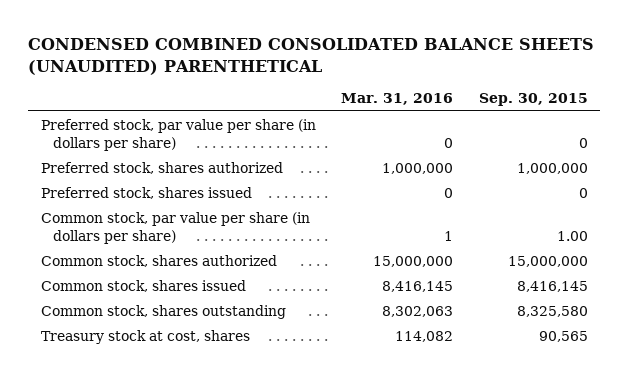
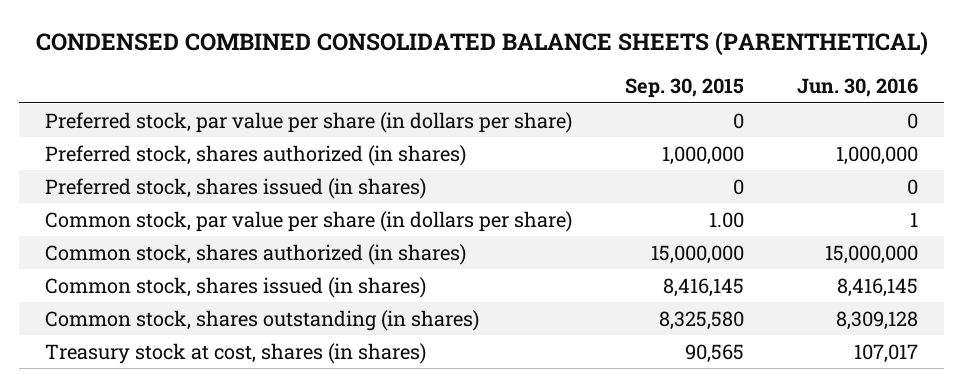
- CONDENSED COMBINED CONSOLIDATED BALANCE SHEETS (UNAUDITED) PARENTHETICAL
+ CONDENSED COMBINED CONSOLIDATED BALANCE SHEETS (PARENTHETICAL)
- | Mar. 31, 2016 | Sep. 30, 2015
+ | Sep. 30, 2015 | Jun. 30, 2016
- Preferred stock, shares authorized | 1,000,000 | 1,000,000
- Preferred stock, shares issued | 0 | 0
+ Preferred stock, shares authorized (in shares) | 1,000,000 | 1,000,000
+ Preferred stock, shares issued (in shares) | 0 | 0
- Common stock, shares authorized | 15,000,000 | 15,000,000
- Common stock, shares issued | 8,416,145 | 8,416,145
- Common stock, shares outstanding | 8,302,063 | 8,325,580
- Treasury stock at cost, shares | 114,082 | 90,565
+ Common stock, shares authorized (in shares) | 15,000,000 | 15,000,000
+ Common stock, shares issued (in shares) | 8,416,145 | 8,416,145
+ Common stock, shares outstanding (in shares) | 8,325,580 | 8,309,128
+ Treasury stock at cost, shares (in shares) | 90,565 | 107,017

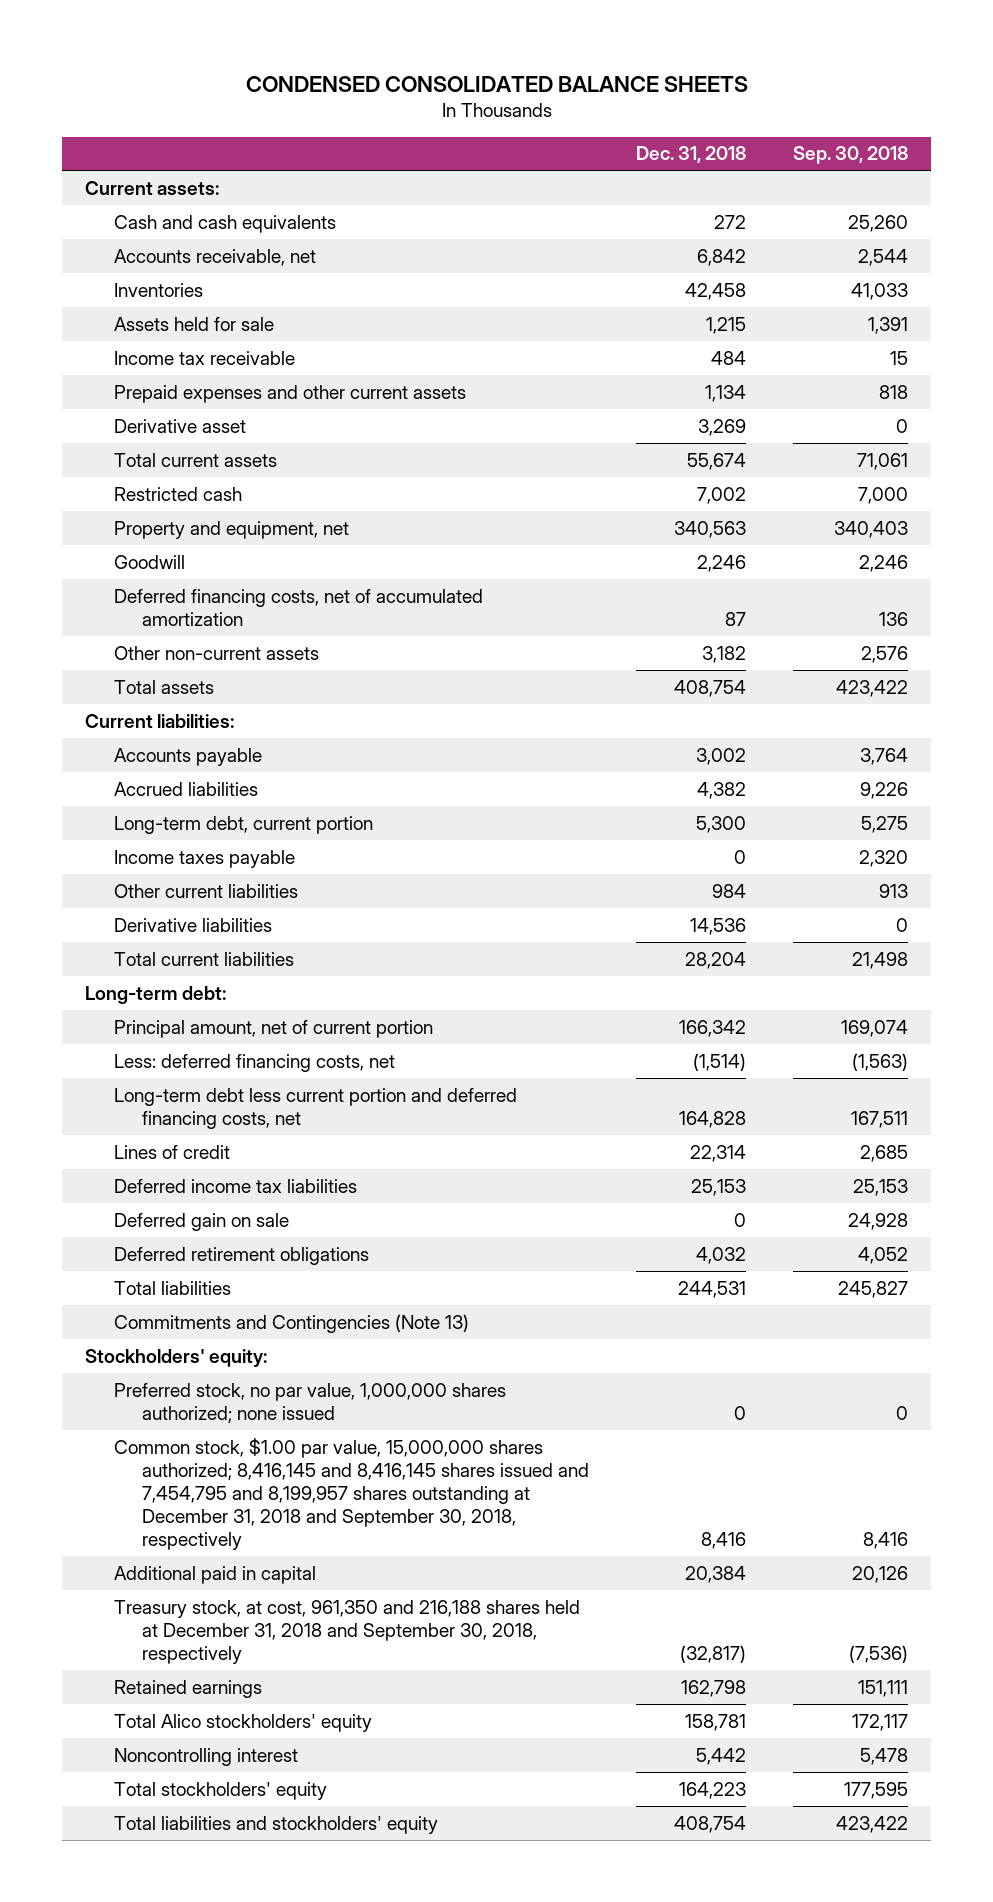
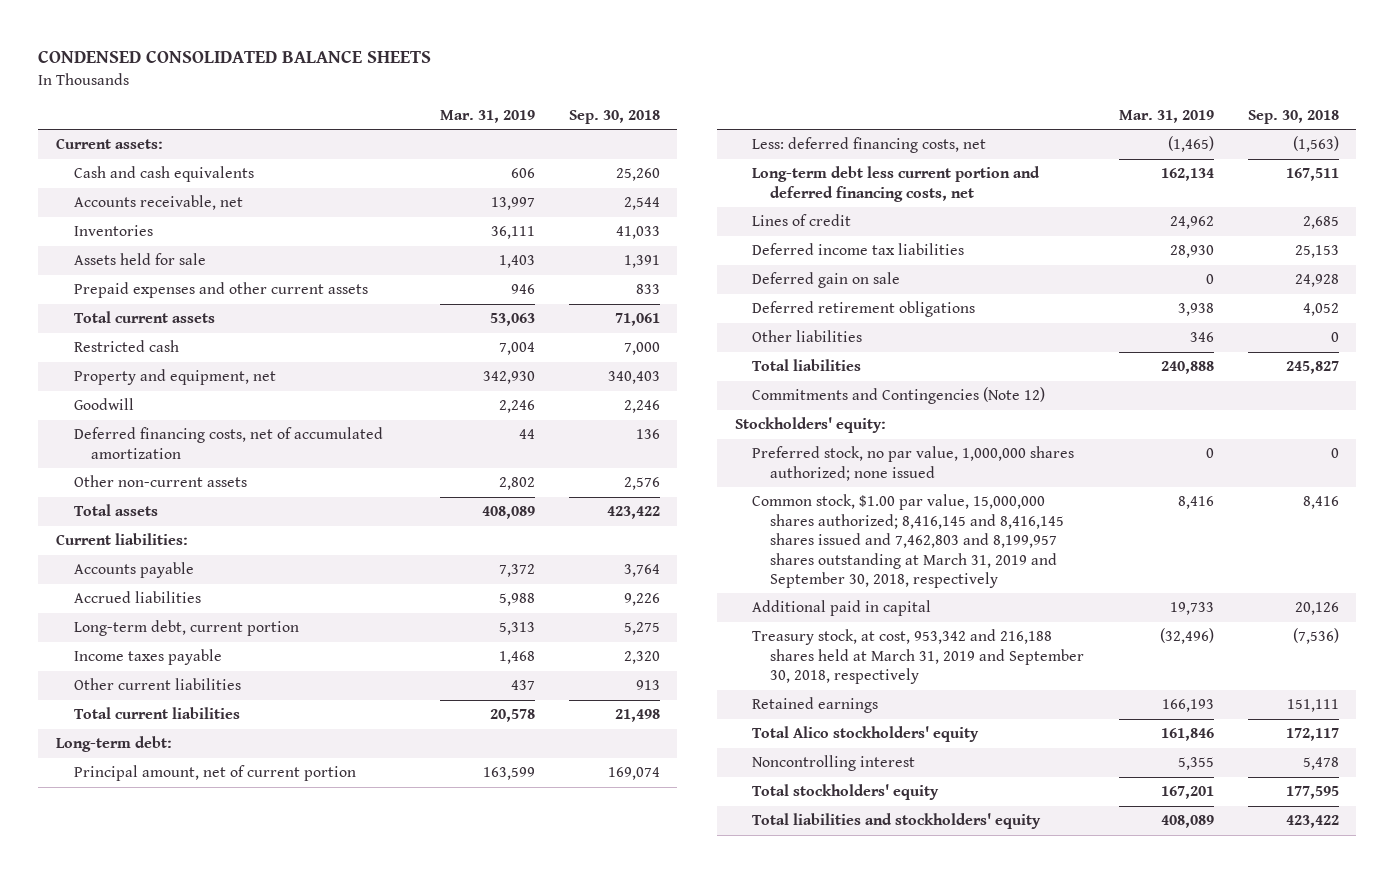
- | Dec. 31, 2018 | Sep. 30, 2018
+ | Mar. 31, 2019 | Sep. 30, 2018
- Income tax receivable | 484 | 15
- Prepaid expenses and other current assets | 1,134 | 818
- Derivative asset | 3,269 | 0
+ Prepaid expenses and other current assets | 946 | 833
- Derivative liabilities | 14,536 | 0
+ Other liabilities | 346 | 0
- Commitments and Contingencies (Note 13)
+ Commitments and Contingencies (Note 12)
- Common stock, $1.00 par value, 15,000,000 shares authorized; 8,416,145 and 8,416,145 shares issued and 7,454,795 and 8,199,957 shares outstanding at December 31, 2018 and September 30, 2018, respectively | 8,416 | 8,416
+ Common stock, $1.00 par value, 15,000,000 shares authorized; 8,416,145 and 8,416,145 shares issued and 7,462,803 and 8,199,957 shares outstanding at March 31, 2019 and September 30, 2018, respectively | 8,416 | 8,416
- Treasury stock, at cost, 961,350 and 216,188 shares held at December 31, 2018 and September 30, 2018, respectively | (32,817) | (7,536)
+ Treasury stock, at cost, 953,342 and 216,188 shares held at March 31, 2019 and September 30, 2018, respectively | (32,496) | (7,536)

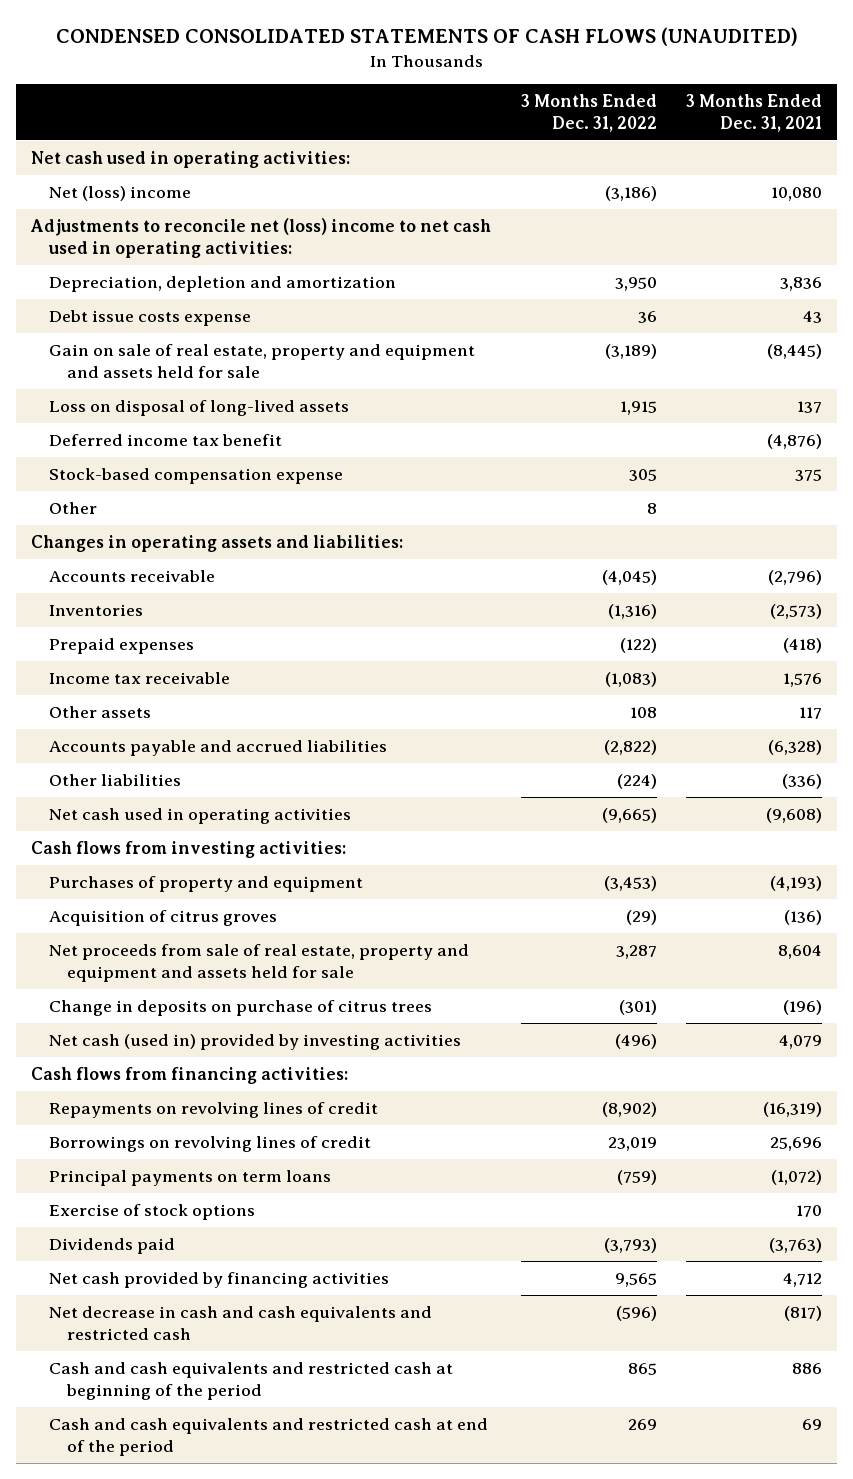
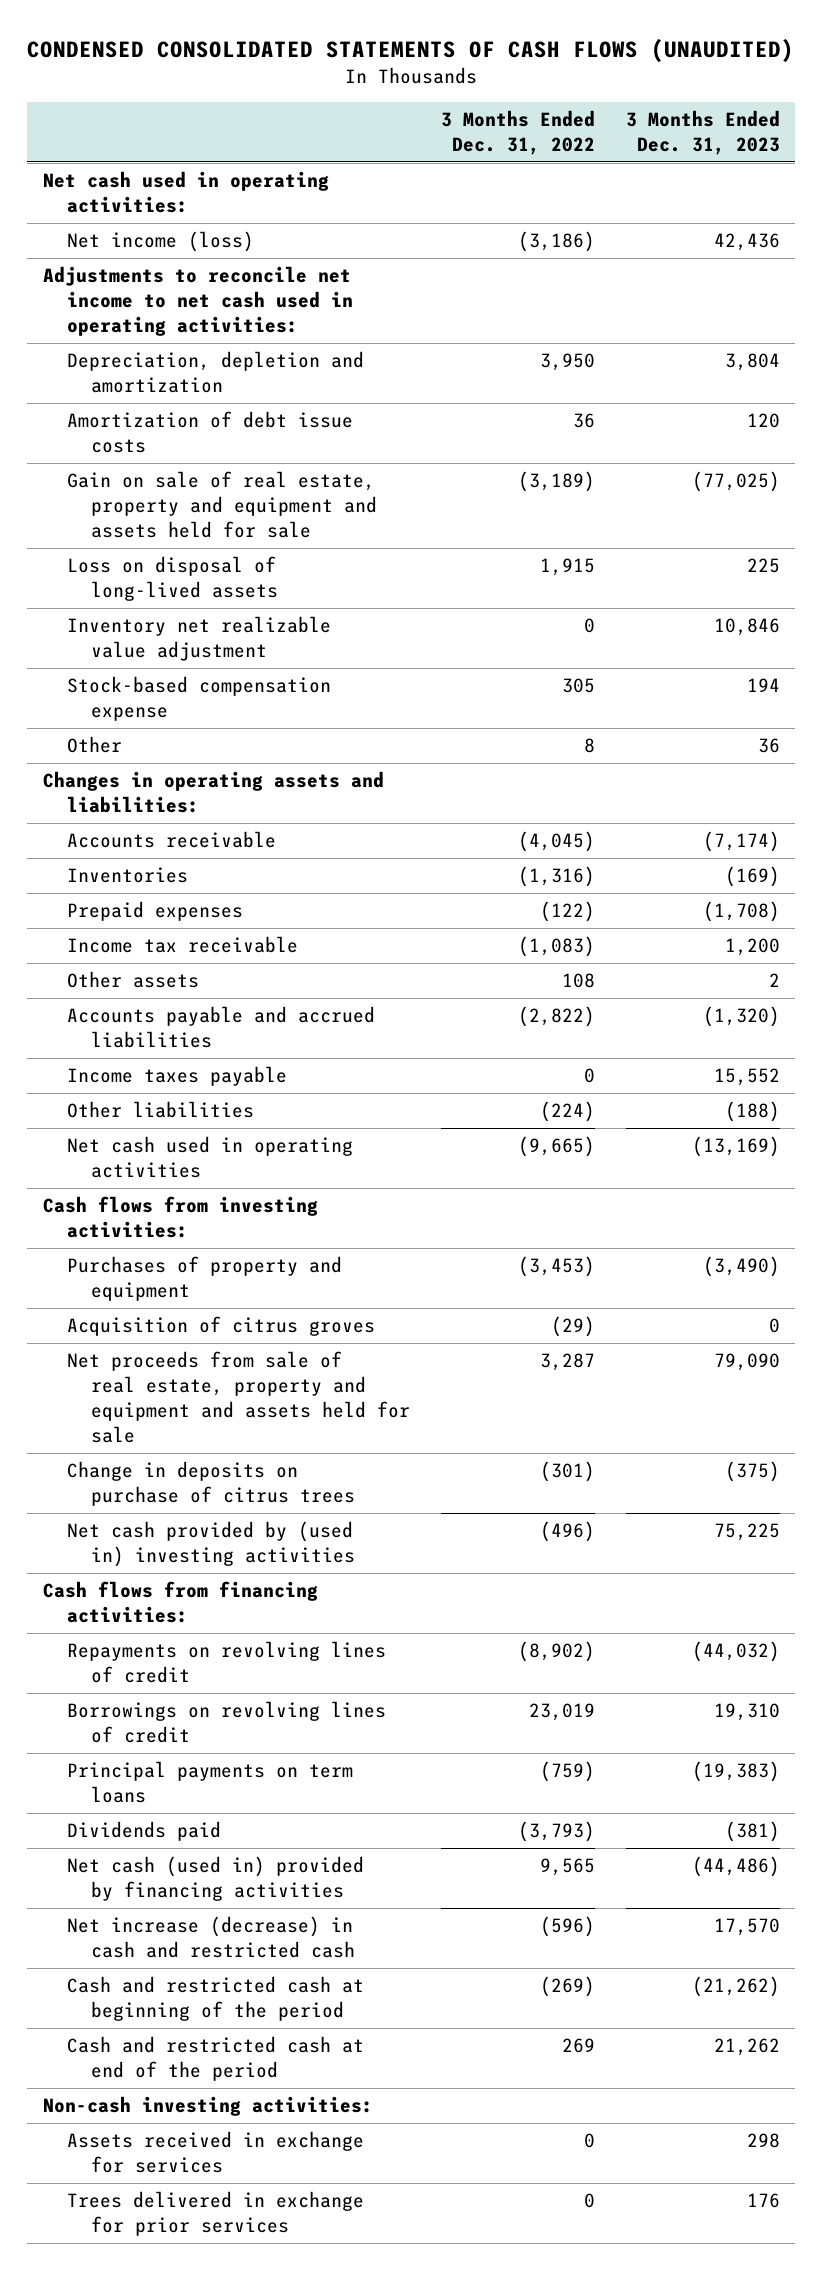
- | 3 Months Ended Dec. 31, 2022 | 3 Months Ended Dec. 31, 2021
+ | 3 Months Ended Dec. 31, 2022 | 3 Months Ended Dec. 31, 2023
- Net (loss) income | (3,186) | 10,080
- Adjustments to reconcile net (loss) income to net cash used in operating activities:
+ Net income (loss) | (3,186) | 42,436
+ Adjustments to reconcile net income to net cash used in operating activities:
- Debt issue costs expense | 36 | 43
+ Amortization of debt issue costs | 36 | 120
- Deferred income tax benefit | | (4,876)
+ Inventory net realizable value adjustment | 0 | 10,846
+ Income taxes payable | 0 | 15,552
- Net cash (used in) provided by investing activities | (496) | 4,079
+ Net cash provided by (used in) investing activities | (496) | 75,225
- Exercise of stock options | | 170
- Net cash provided by financing activities | 9,565 | 4,712
- Net decrease in cash and cash equivalents and restricted cash | (596) | (817)
- Cash and cash equivalents and restricted cash at beginning of the period | 865 | 886
- Cash and cash equivalents and restricted cash at end of the period | 269 | 69
+ Net cash (used in) provided by financing activities | 9,565 | (44,486)
+ Net increase (decrease) in cash and restricted cash | (596) | 17,570
+ Cash and restricted cash at beginning of the period | (269) | (21,262)
+ Cash and restricted cash at end of the period | 269 | 21,262
+ Non-cash investing activities:
+ Assets received in exchange for services | 0 | 298
+ Trees delivered in exchange for prior services | 0 | 176

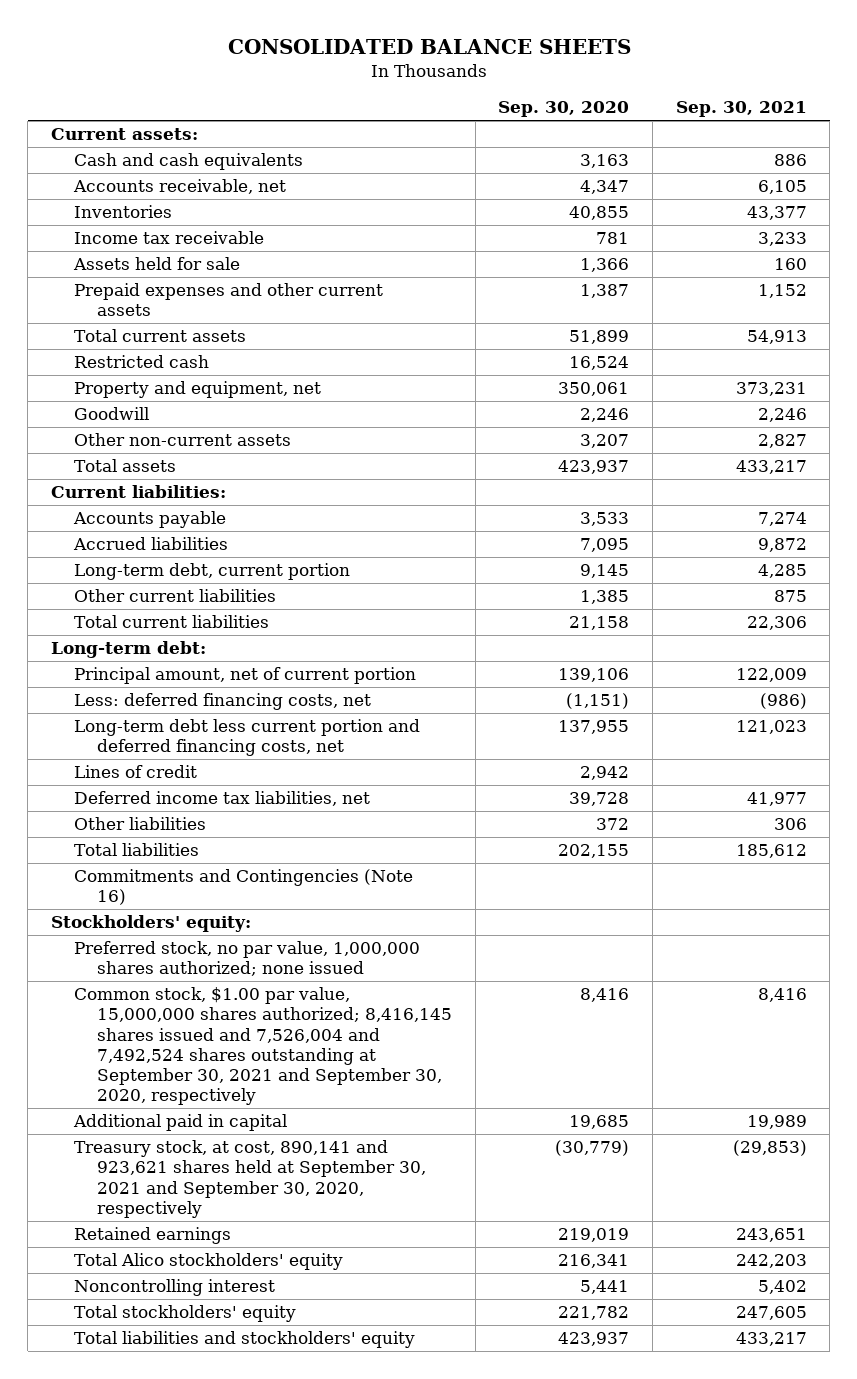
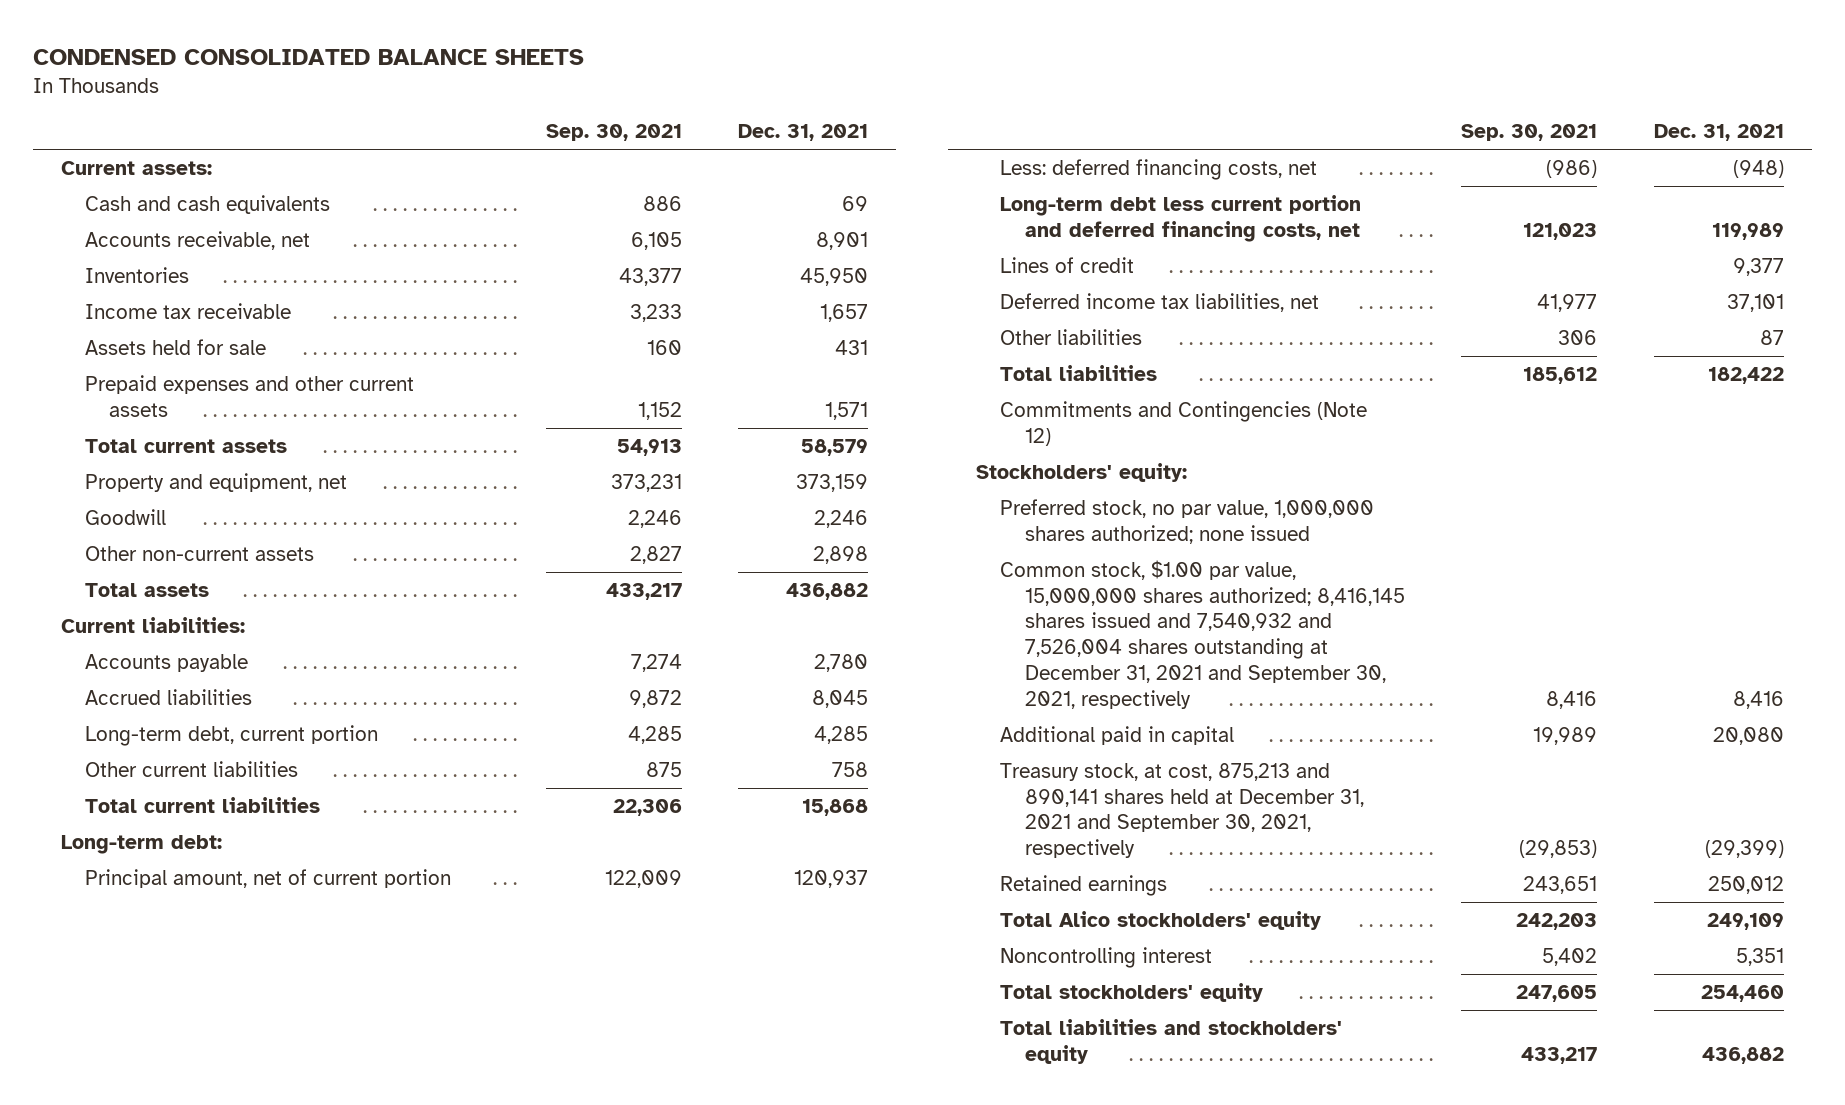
- CONSOLIDATED BALANCE SHEETS
+ CONDENSED CONSOLIDATED BALANCE SHEETS
- | Sep. 30, 2020 | Sep. 30, 2021
+ | Sep. 30, 2021 | Dec. 31, 2021
- Restricted cash | 16,524 |
- Commitments and Contingencies (Note 16)
+ Commitments and Contingencies (Note 12)
- Common stock, $1.00 par value, 15,000,000 shares authorized; 8,416,145 shares issued and 7,526,004 and 7,492,524 shares outstanding at September 30, 2021 and September 30, 2020, respectively | 8,416 | 8,416
+ Common stock, $1.00 par value, 15,000,000 shares authorized; 8,416,145 shares issued and 7,540,932 and 7,526,004 shares outstanding at December 31, 2021 and September 30, 2021, respectively | 8,416 | 8,416
- Treasury stock, at cost, 890,141 and 923,621 shares held at September 30, 2021 and September 30, 2020, respectively | (30,779) | (29,853)
+ Treasury stock, at cost, 875,213 and 890,141 shares held at December 31, 2021 and September 30, 2021, respectively | (29,853) | (29,399)

